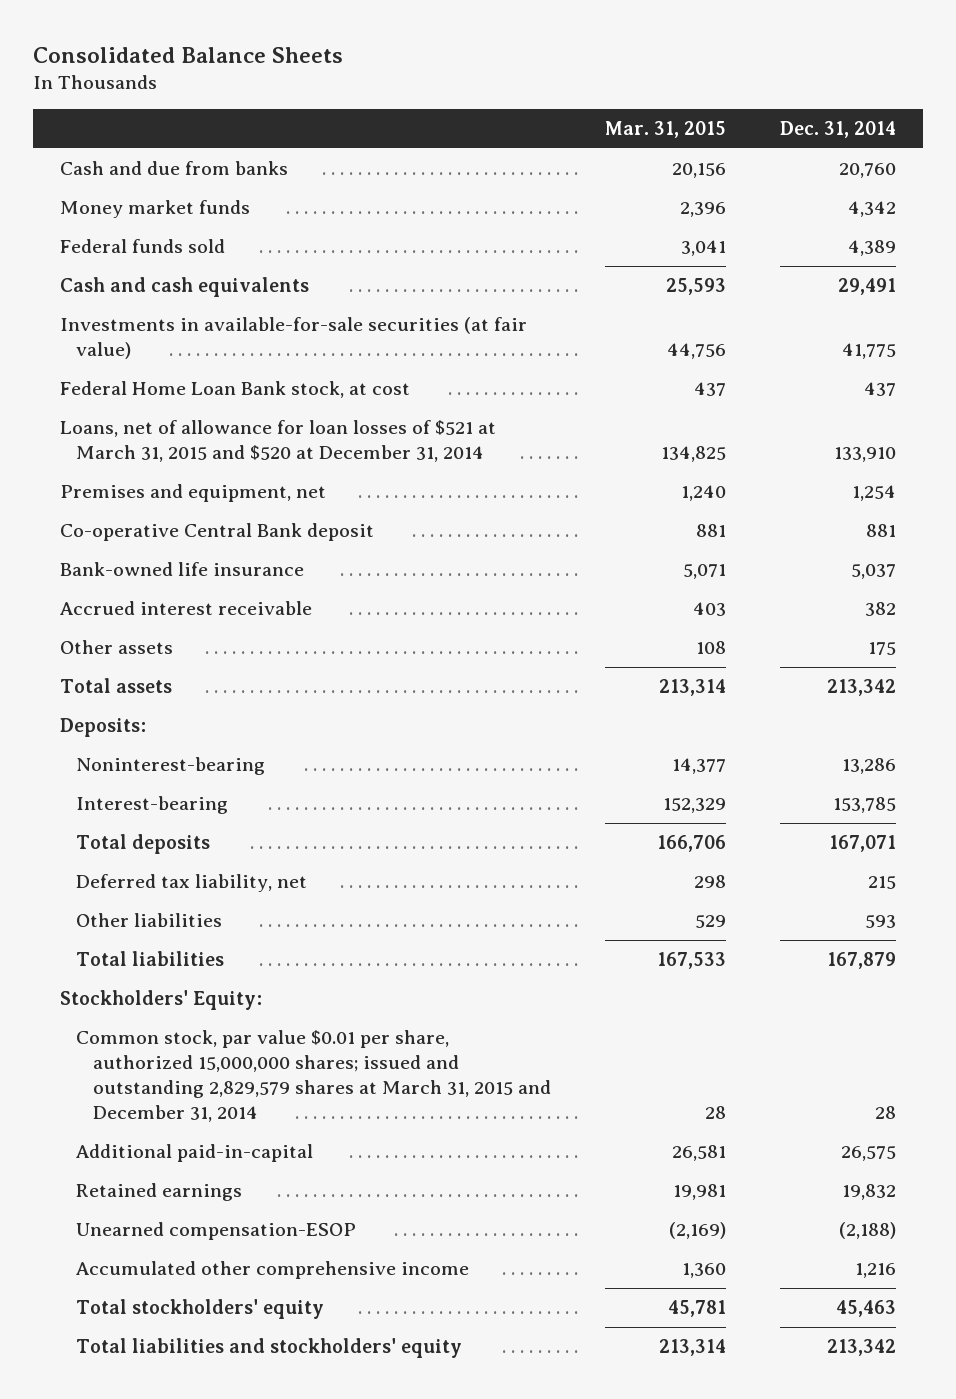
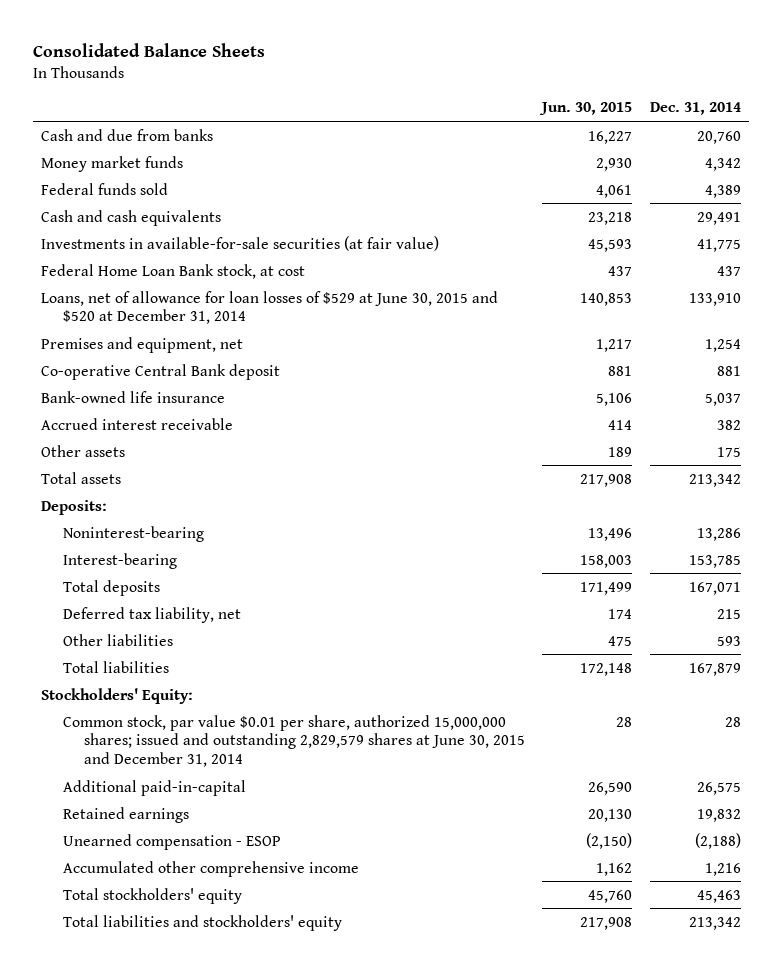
- | Mar. 31, 2015 | Dec. 31, 2014
+ | Jun. 30, 2015 | Dec. 31, 2014
- Loans, net of allowance for loan losses of $521 at March 31, 2015 and $520 at December 31, 2014 | 134,825 | 133,910
+ Loans, net of allowance for loan losses of $529 at June 30, 2015 and $520 at December 31, 2014 | 140,853 | 133,910
- Common stock, par value $0.01 per share, authorized 15,000,000 shares; issued and outstanding 2,829,579 shares at March 31, 2015 and December 31, 2014 | 28 | 28
+ Common stock, par value $0.01 per share, authorized 15,000,000 shares; issued and outstanding 2,829,579 shares at June 30, 2015 and December 31, 2014 | 28 | 28
- Unearned compensation-ESOP | (2,169) | (2,188)
+ Unearned compensation - ESOP | (2,150) | (2,188)

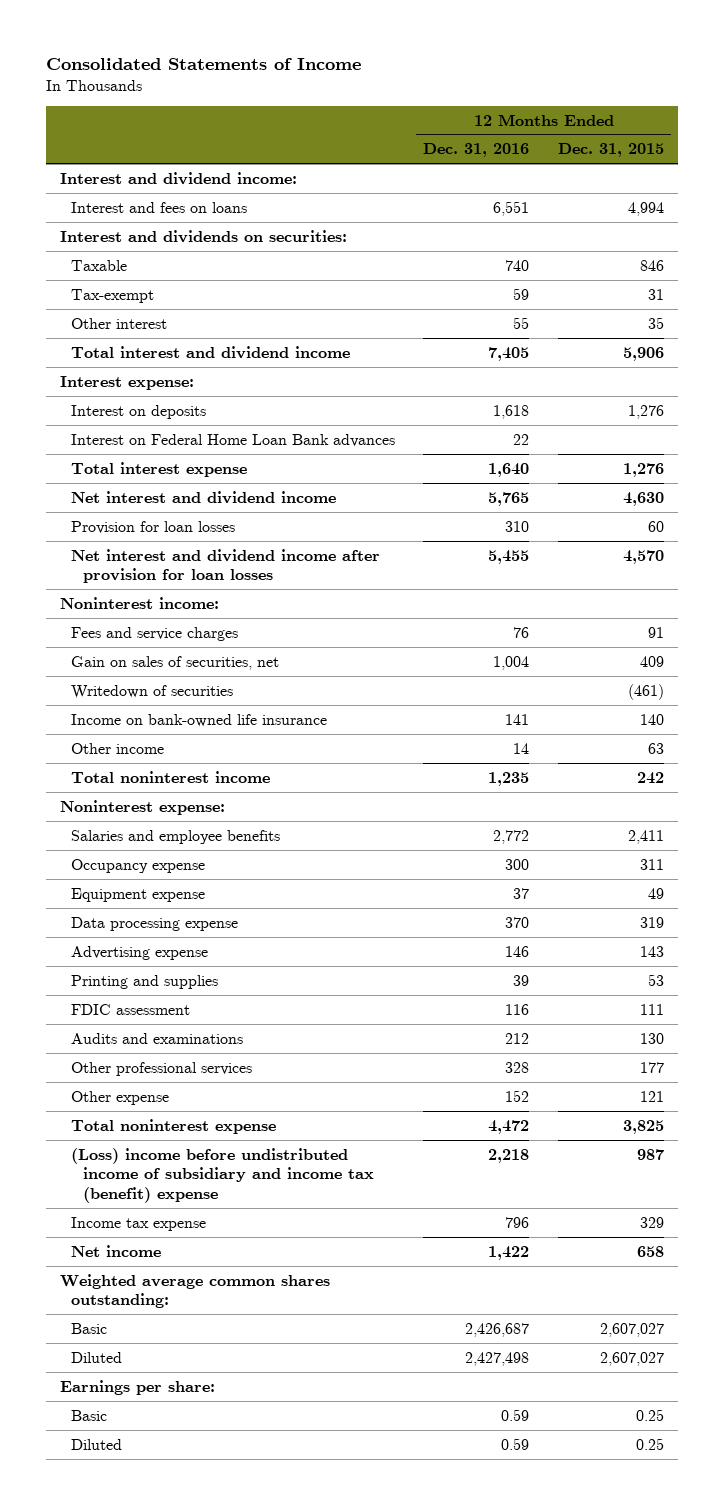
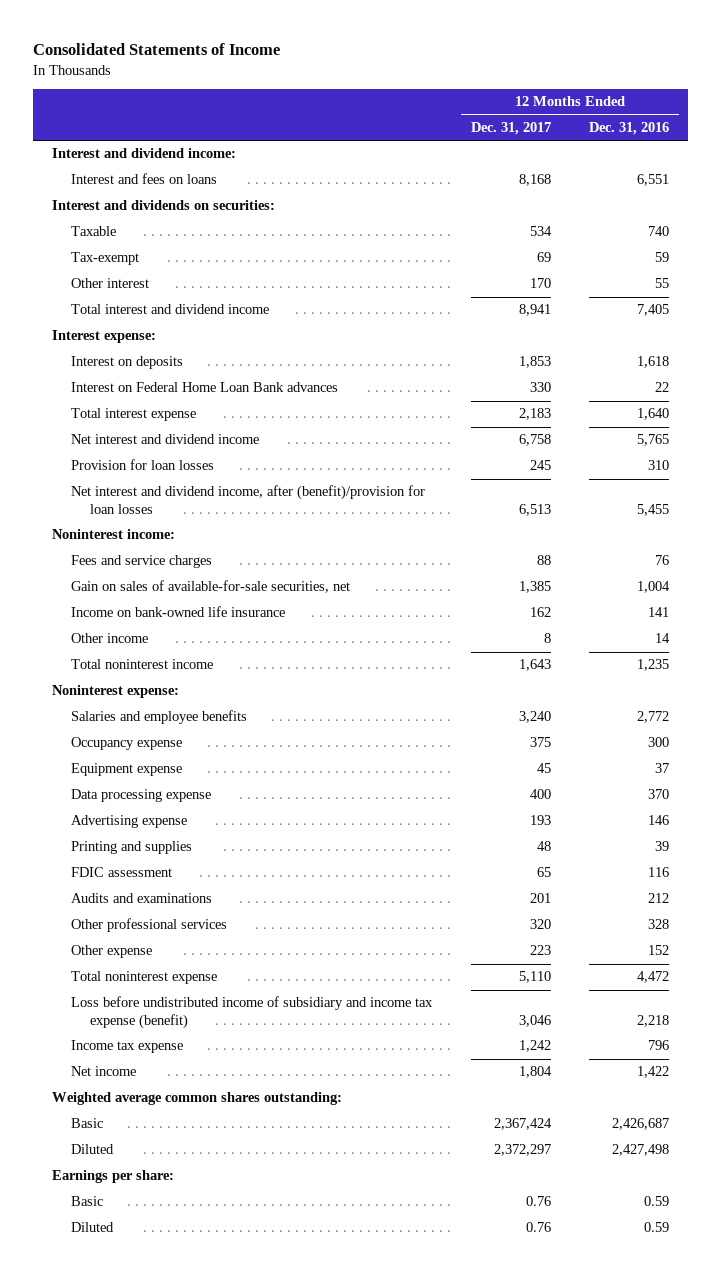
- | 12 Months Ended Dec. 31, 2016 | 12 Months Ended Dec. 31, 2015
+ | 12 Months Ended Dec. 31, 2017 | 12 Months Ended Dec. 31, 2016
- Net interest and dividend income after provision for loan losses | 5,455 | 4,570
+ Net interest and dividend income, after (benefit)/provision for loan losses | 6,513 | 5,455
- Gain on sales of securities, net | 1,004 | 409
- Writedown of securities | | (461)
+ Gain on sales of available-for-sale securities, net | 1,385 | 1,004
- (Loss) income before undistributed income of subsidiary and income tax (benefit) expense | 2,218 | 987
+ Loss before undistributed income of subsidiary and income tax expense (benefit) | 3,046 | 2,218

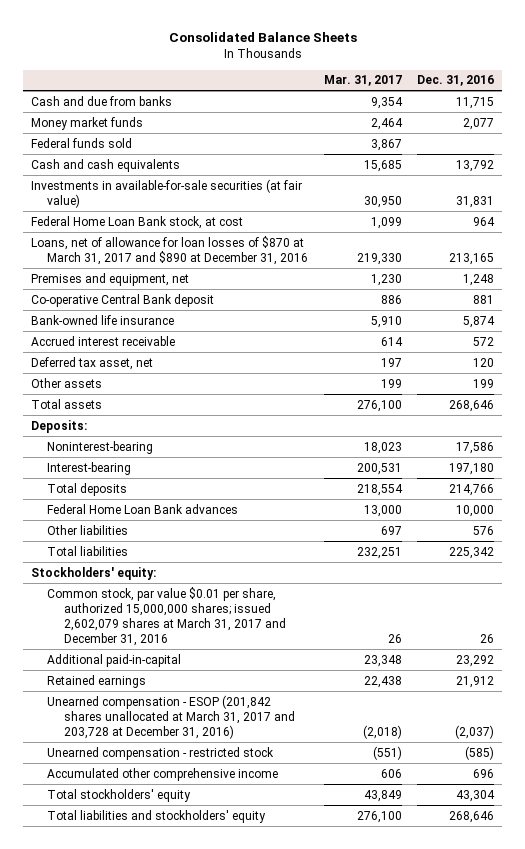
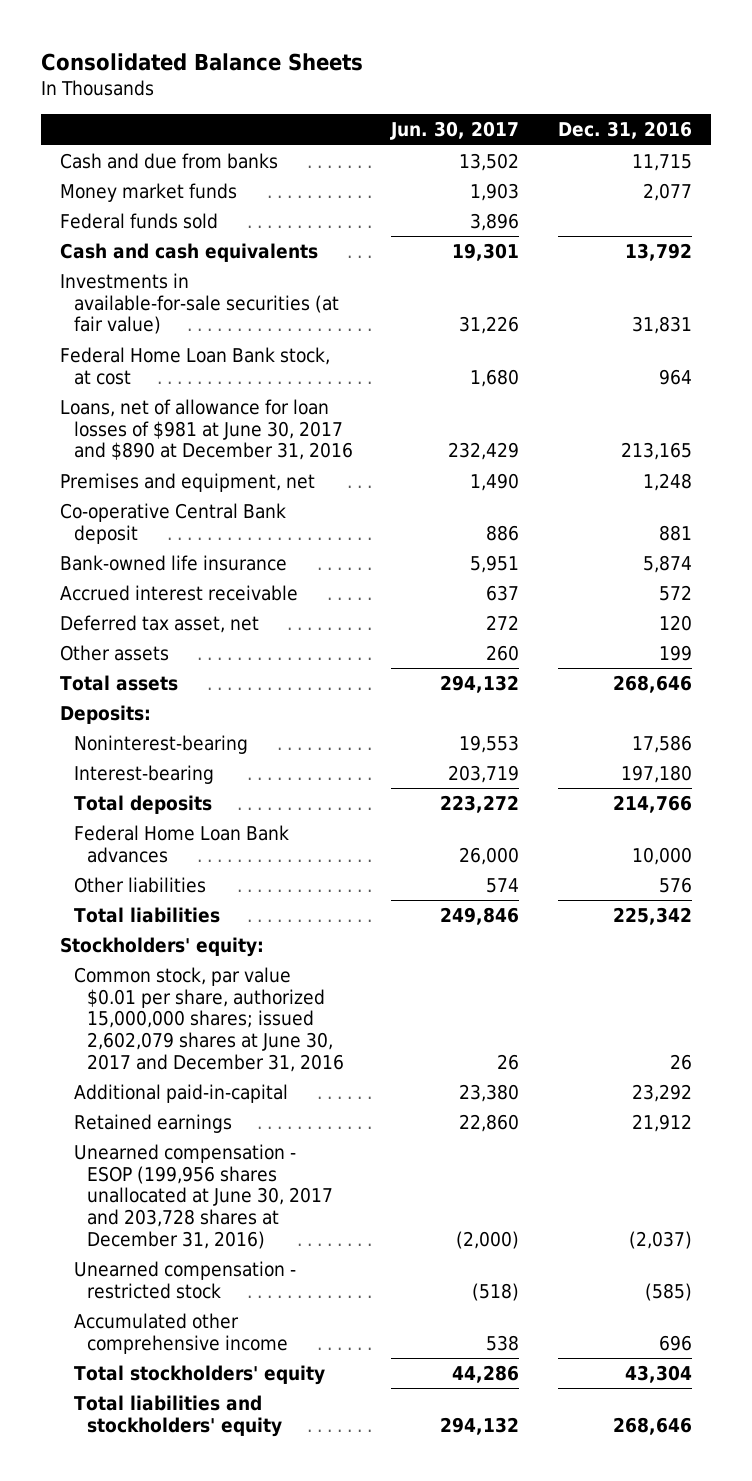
- | Mar. 31, 2017 | Dec. 31, 2016
+ | Jun. 30, 2017 | Dec. 31, 2016
- Loans, net of allowance for loan losses of $870 at March 31, 2017 and $890 at December 31, 2016 | 219,330 | 213,165
+ Loans, net of allowance for loan losses of $981 at June 30, 2017 and $890 at December 31, 2016 | 232,429 | 213,165
- Common stock, par value $0.01 per share, authorized 15,000,000 shares; issued 2,602,079 shares at March 31, 2017 and December 31, 2016 | 26 | 26
+ Common stock, par value $0.01 per share, authorized 15,000,000 shares; issued 2,602,079 shares at June 30, 2017 and December 31, 2016 | 26 | 26
- Unearned compensation - ESOP (201,842 shares unallocated at March 31, 2017 and 203,728 at December 31, 2016) | (2,018) | (2,037)
+ Unearned compensation - ESOP (199,956 shares unallocated at June 30, 2017 and 203,728 shares at December 31, 2016) | (2,000) | (2,037)

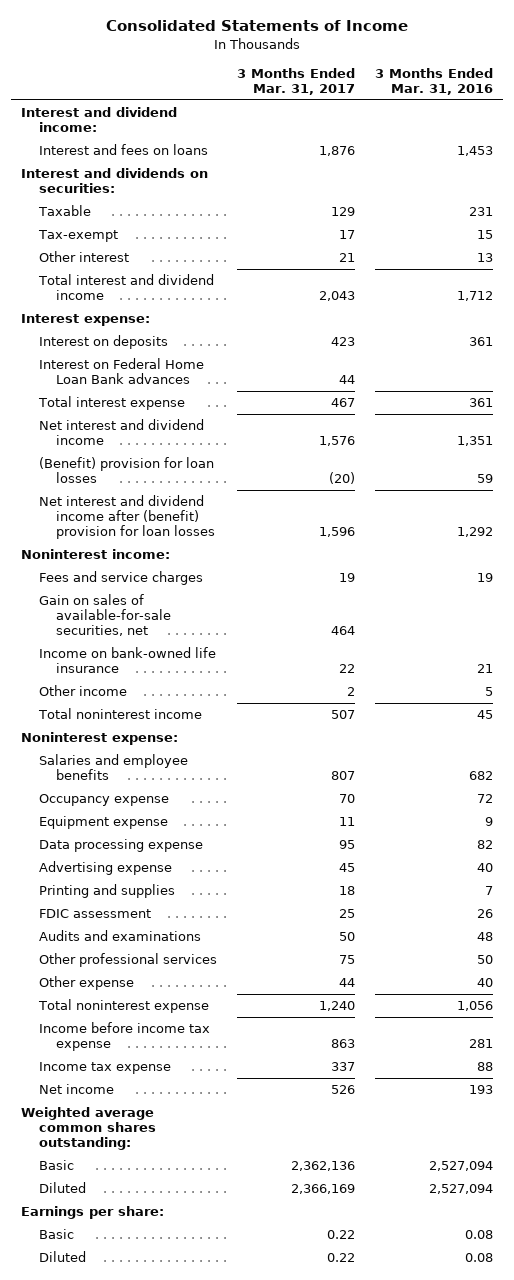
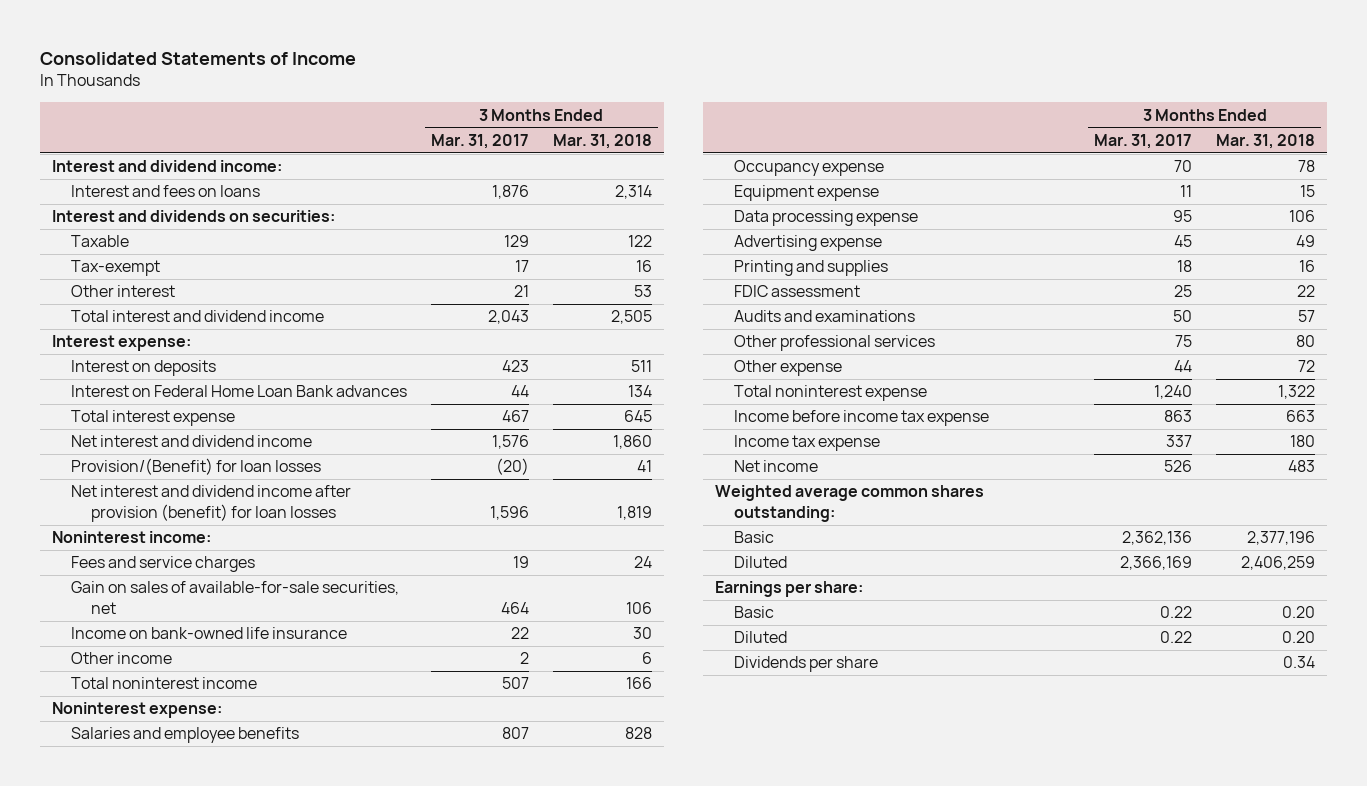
- | 3 Months Ended Mar. 31, 2017 | 3 Months Ended Mar. 31, 2016
+ | 3 Months Ended Mar. 31, 2017 | 3 Months Ended Mar. 31, 2018
- (Benefit) provision for loan losses | (20) | 59
- Net interest and dividend income after (benefit) provision for loan losses | 1,596 | 1,292
+ Provision/(Benefit) for loan losses | (20) | 41
+ Net interest and dividend income after provision (benefit) for loan losses | 1,596 | 1,819
+ Dividends per share | | 0.34

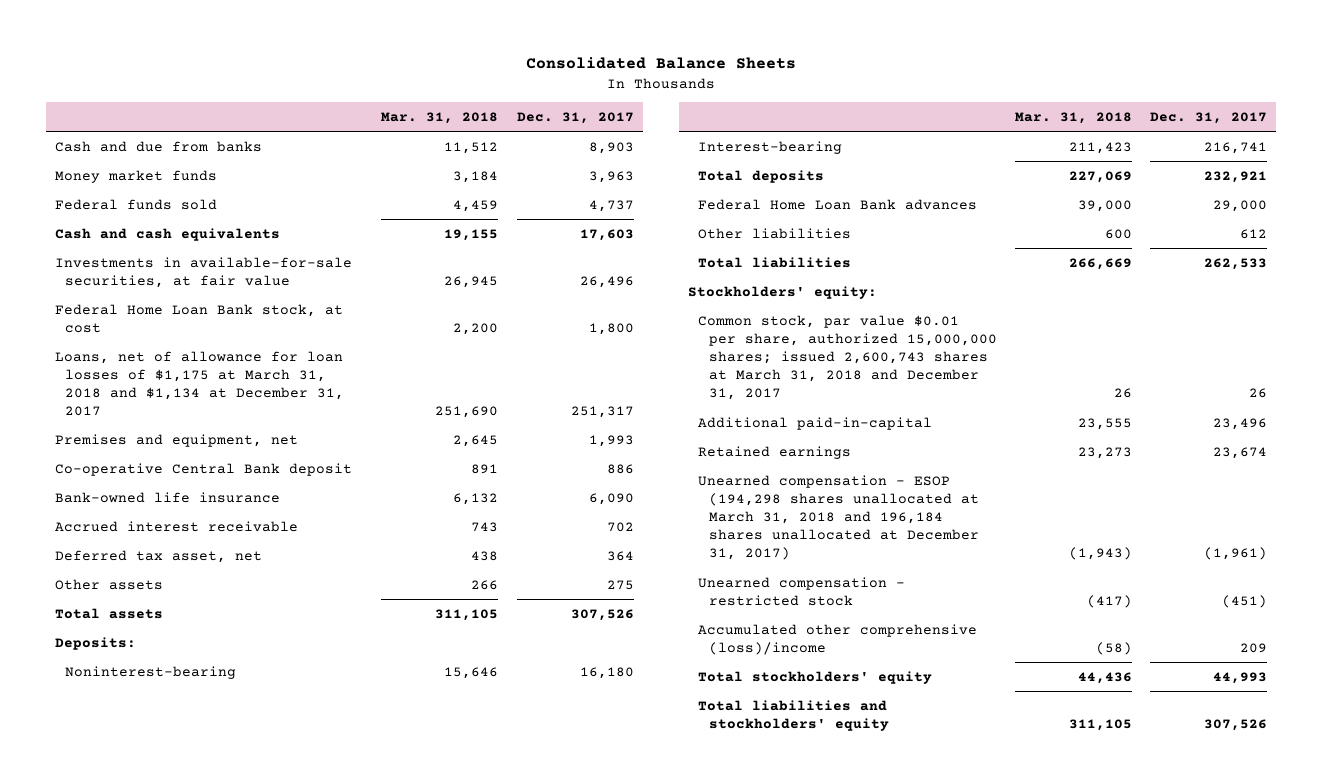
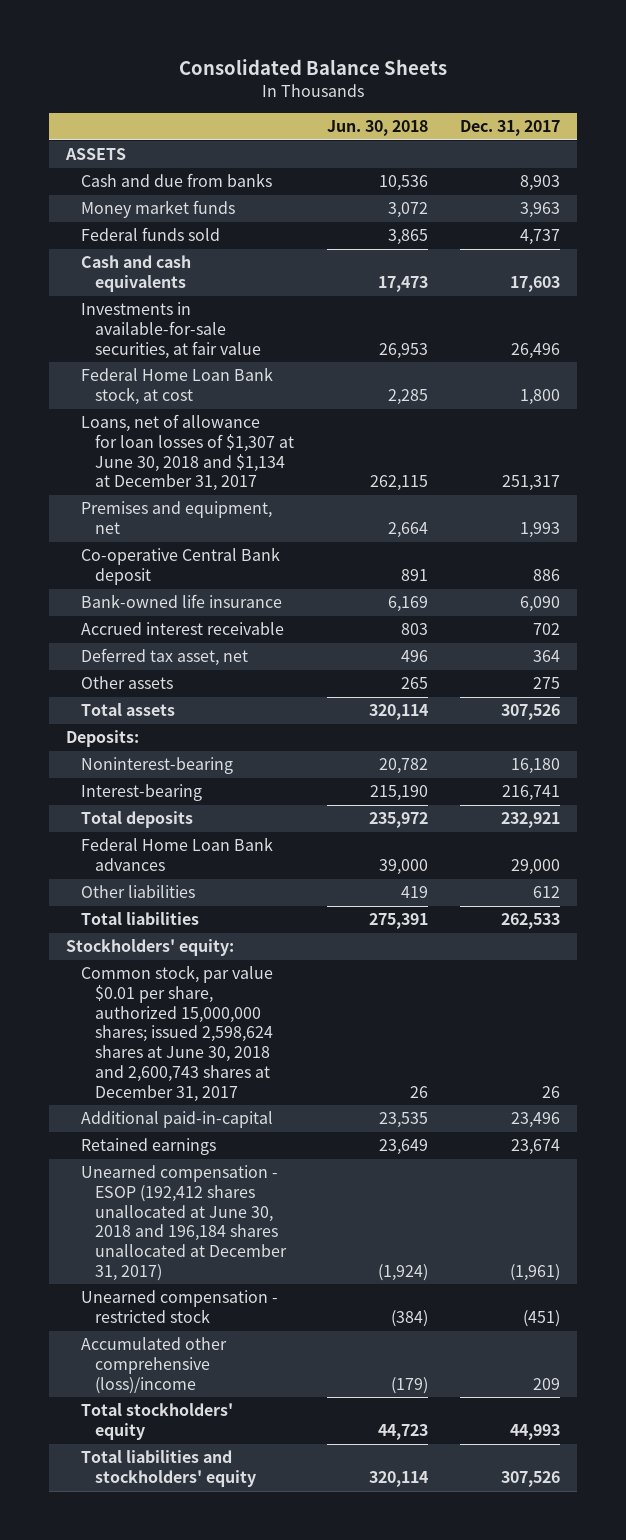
- | Mar. 31, 2018 | Dec. 31, 2017
+ | Jun. 30, 2018 | Dec. 31, 2017
+ ASSETS
- Loans, net of allowance for loan losses of $1,175 at March 31, 2018 and $1,134 at December 31, 2017 | 251,690 | 251,317
+ Loans, net of allowance for loan losses of $1,307 at June 30, 2018 and $1,134 at December 31, 2017 | 262,115 | 251,317
- Common stock, par value $0.01 per share, authorized 15,000,000 shares; issued 2,600,743 shares at March 31, 2018 and December 31, 2017 | 26 | 26
+ Common stock, par value $0.01 per share, authorized 15,000,000 shares; issued 2,598,624 shares at June 30, 2018 and 2,600,743 shares at December 31, 2017 | 26 | 26
- Unearned compensation - ESOP (194,298 shares unallocated at March 31, 2018 and 196,184 shares unallocated at December 31, 2017) | (1,943) | (1,961)
+ Unearned compensation - ESOP (192,412 shares unallocated at June 30, 2018 and 196,184 shares unallocated at December 31, 2017) | (1,924) | (1,961)

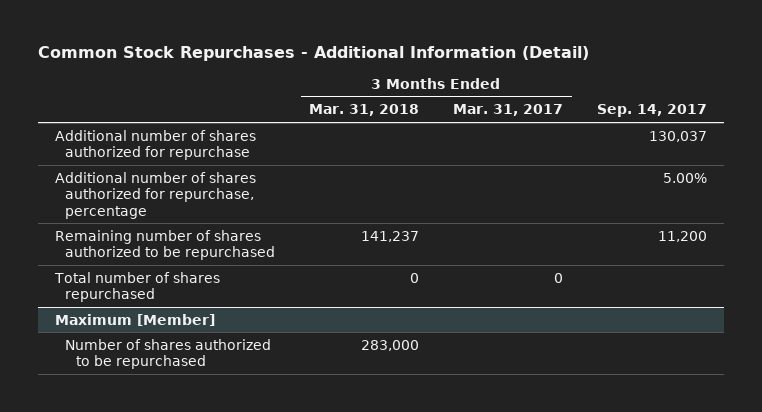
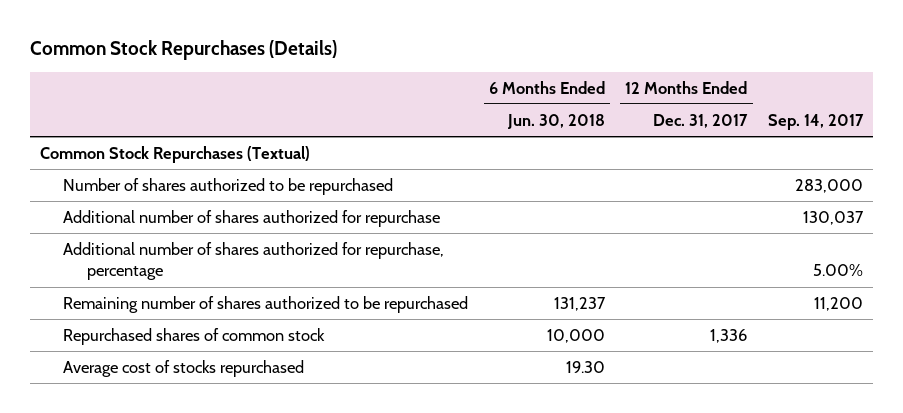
- Common Stock Repurchases - Additional Information (Detail)
+ Common Stock Repurchases (Details)
- | 3 Months Ended Mar. 31, 2018 | 3 Months Ended Mar. 31, 2017 | Sep. 14, 2017
+ | 6 Months Ended Jun. 30, 2018 | 12 Months Ended Dec. 31, 2017 | Sep. 14, 2017
+ Common Stock Repurchases (Textual)
+ Number of shares authorized to be repurchased | | | 283,000
- Total number of shares repurchased | 0 | 0 |
- Maximum [Member]
- Number of shares authorized to be repurchased | 283,000 | |
+ Repurchased shares of common stock | 10,000 | 1,336 |
+ Average cost of stocks repurchased | 19.30 | |

